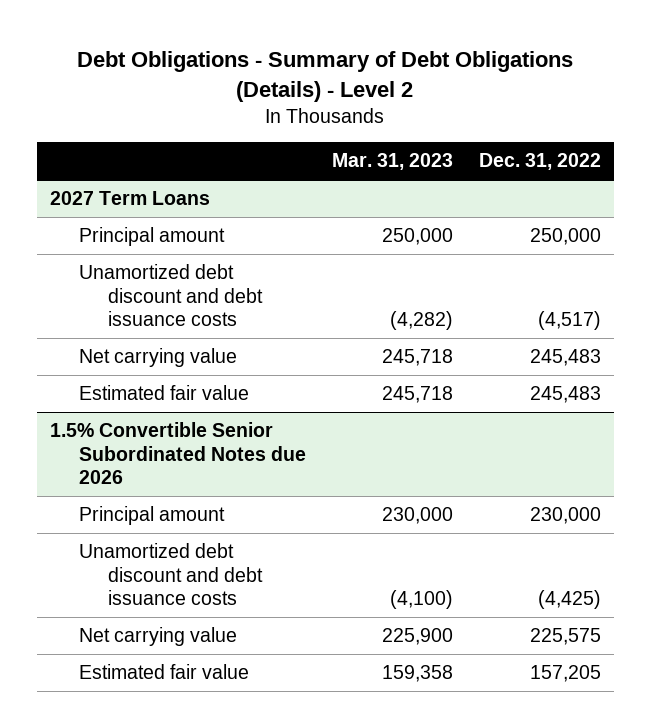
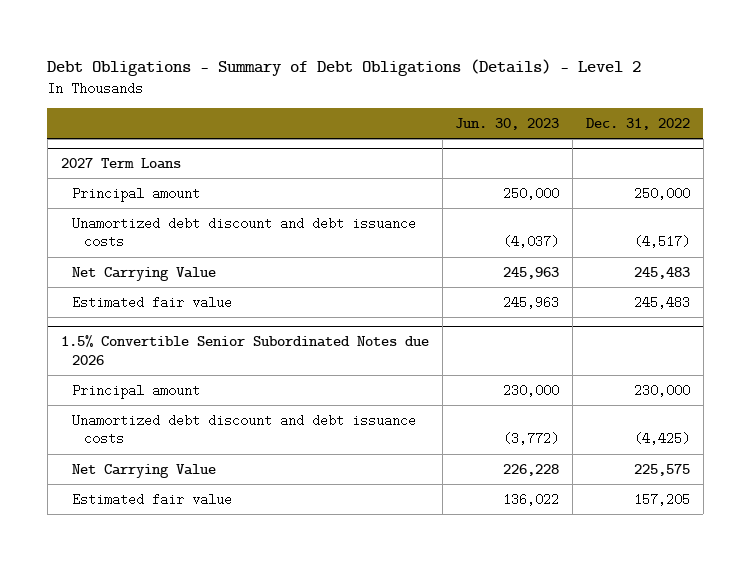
- | Mar. 31, 2023 | Dec. 31, 2022
+ | Jun. 30, 2023 | Dec. 31, 2022
@ 2027 Term Loans
- Net carrying value | 245,718 | 245,483
+ Net Carrying Value | 245,963 | 245,483
@ 1.5% Convertible Senior Subordinated Notes due 2026
- Net carrying value | 225,900 | 225,575
+ Net Carrying Value | 226,228 | 225,575

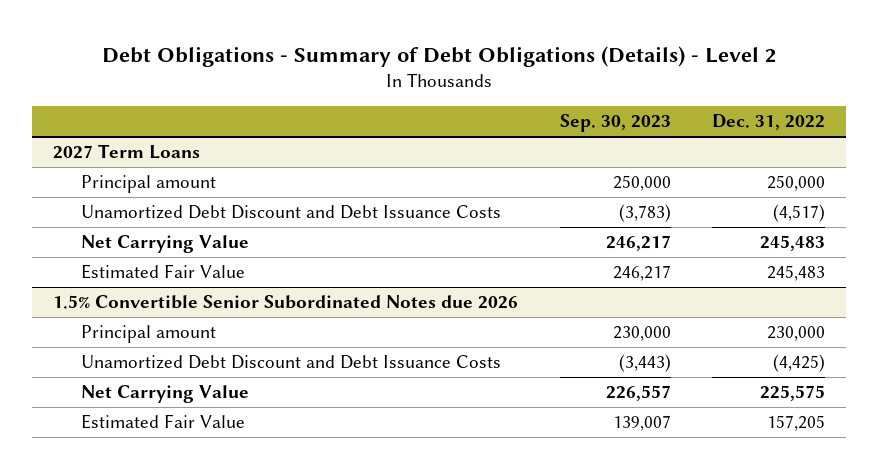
- | Jun. 30, 2023 | Dec. 31, 2022
+ | Sep. 30, 2023 | Dec. 31, 2022
@ 2027 Term Loans
- Unamortized debt discount and debt issuance costs | (4,037) | (4,517)
+ Unamortized Debt Discount and Debt Issuance Costs | (3,783) | (4,517)
- Estimated fair value | 245,963 | 245,483
+ Estimated Fair Value | 246,217 | 245,483
@ 1.5% Convertible Senior Subordinated Notes due 2026
- Unamortized debt discount and debt issuance costs | (3,772) | (4,425)
+ Unamortized Debt Discount and Debt Issuance Costs | (3,443) | (4,425)
- Estimated fair value | 136,022 | 157,205
+ Estimated Fair Value | 139,007 | 157,205

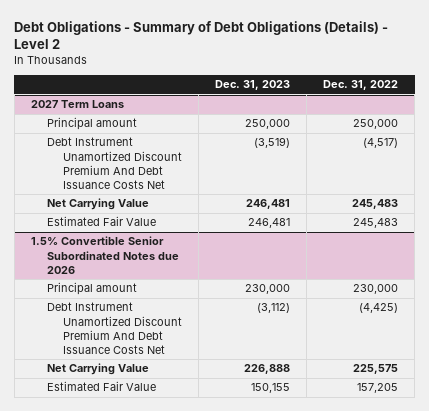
- | Sep. 30, 2023 | Dec. 31, 2022
+ | Dec. 31, 2023 | Dec. 31, 2022
@ 2027 Term Loans
- Unamortized Debt Discount and Debt Issuance Costs | (3,783) | (4,517)
+ Debt Instrument Unamortized Discount Premium And Debt Issuance Costs Net | (3,519) | (4,517)
@ 1.5% Convertible Senior Subordinated Notes due 2026
- Unamortized Debt Discount and Debt Issuance Costs | (3,443) | (4,425)
+ Debt Instrument Unamortized Discount Premium And Debt Issuance Costs Net | (3,112) | (4,425)

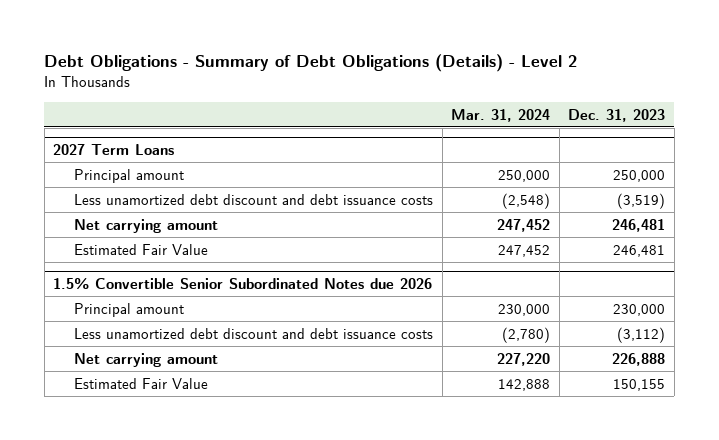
- | Dec. 31, 2023 | Dec. 31, 2022
+ | Mar. 31, 2024 | Dec. 31, 2023
@ 2027 Term Loans
- Debt Instrument Unamortized Discount Premium And Debt Issuance Costs Net | (3,519) | (4,517)
- Net Carrying Value | 246,481 | 245,483
+ Less unamortized debt discount and debt issuance costs | (2,548) | (3,519)
+ Net carrying amount | 247,452 | 246,481
@ 1.5% Convertible Senior Subordinated Notes due 2026
- Debt Instrument Unamortized Discount Premium And Debt Issuance Costs Net | (3,112) | (4,425)
- Net Carrying Value | 226,888 | 225,575
+ Less unamortized debt discount and debt issuance costs | (2,780) | (3,112)
+ Net carrying amount | 227,220 | 226,888

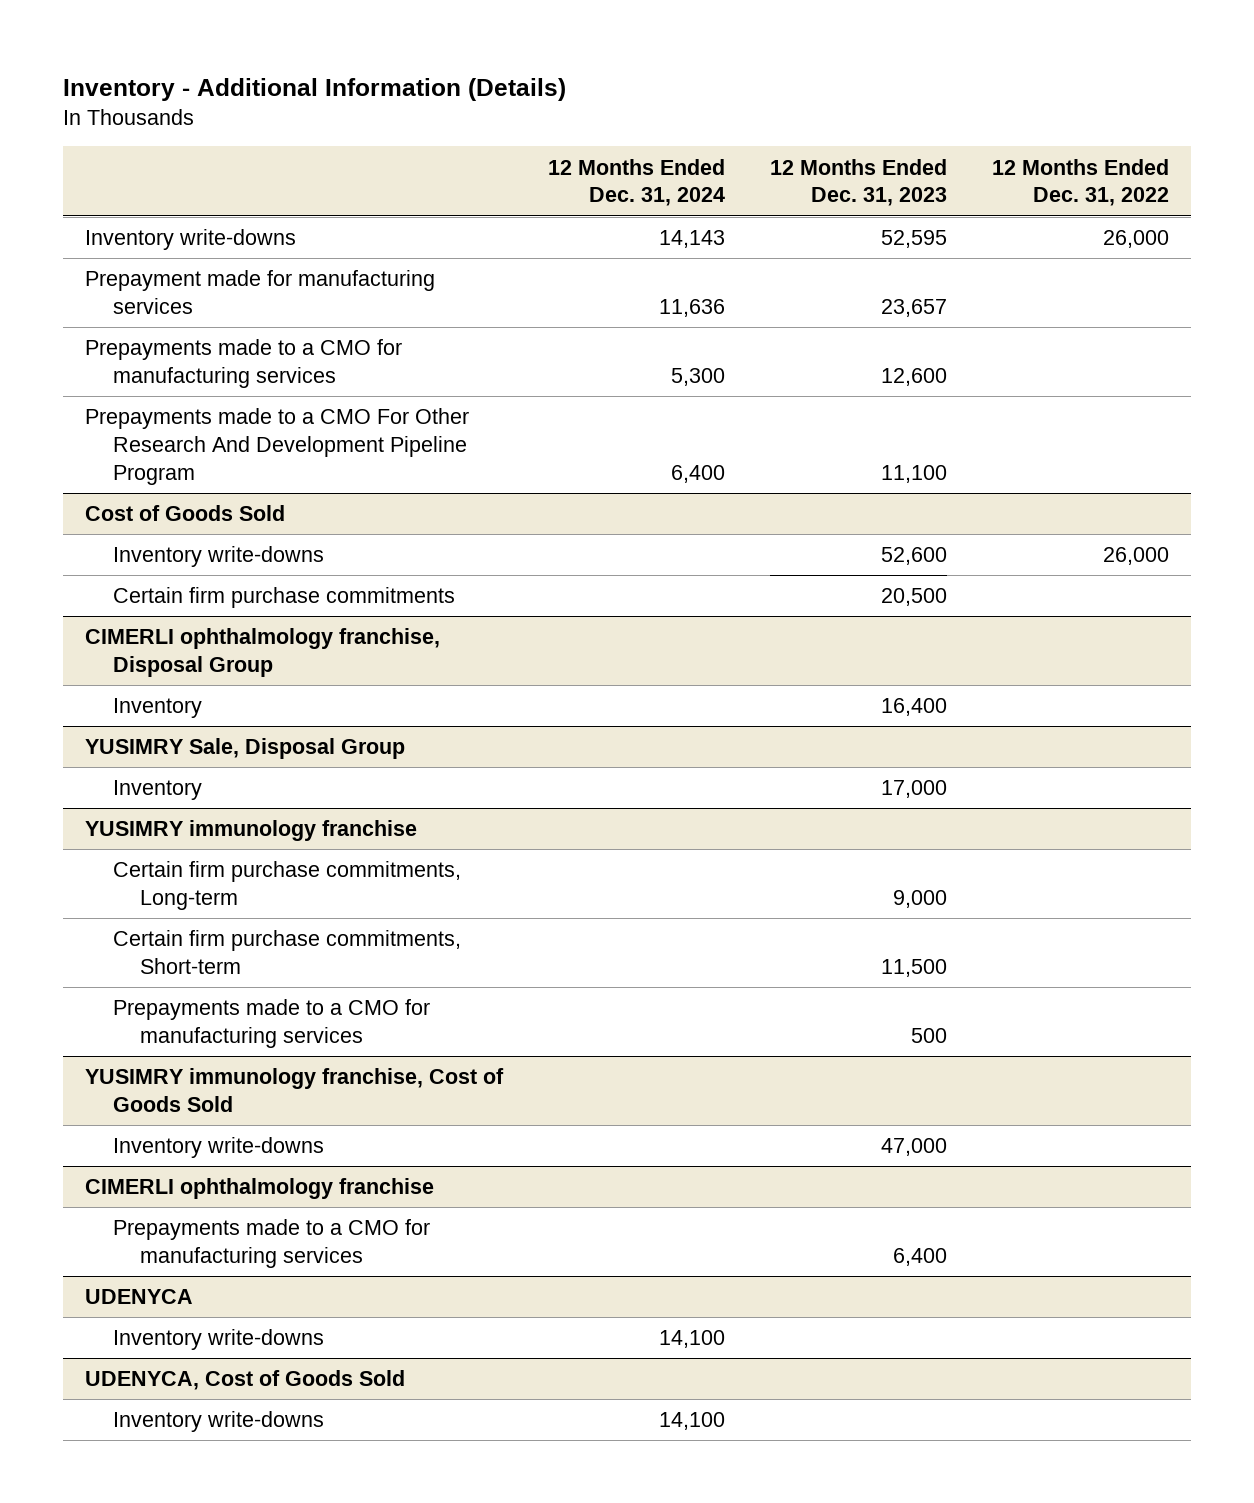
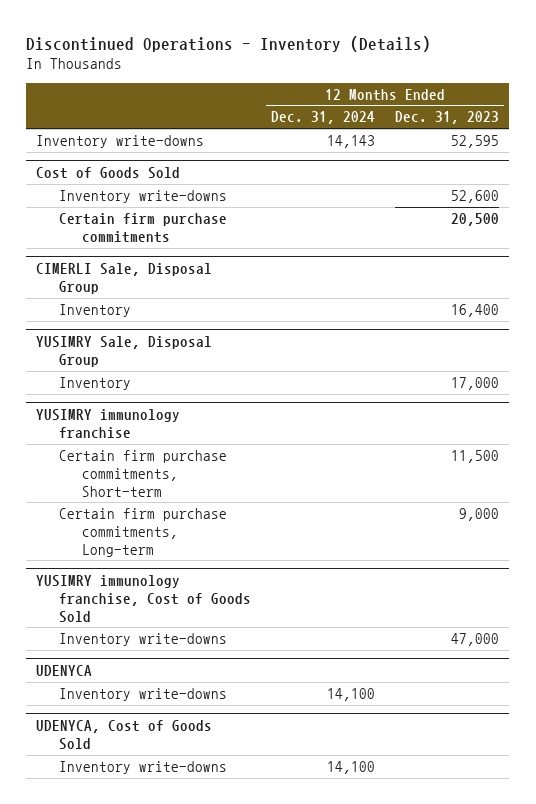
- Inventory - Additional Information (Details)
+ Discontinued Operations - Inventory (Details)
- | 12 Months Ended Dec. 31, 2024 | 12 Months Ended Dec. 31, 2023 | 12 Months Ended Dec. 31, 2022
+ | 12 Months Ended Dec. 31, 2024 | 12 Months Ended Dec. 31, 2023
- Prepayment made for manufacturing services | 11,636 | 23,657 |
- Prepayments made to a CMO for manufacturing services | 5,300 | 12,600 |
- Prepayments made to a CMO For Other Research And Development Pipeline Program | 6,400 | 11,100 |
- CIMERLI ophthalmology franchise, Disposal Group
+ CIMERLI Sale, Disposal Group
@ YUSIMRY immunology franchise
- Prepayments made to a CMO for manufacturing services | | 500 |
moved down: Certain firm purchase commitments, Long-term | | 9,000
- CIMERLI ophthalmology franchise
- Prepayments made to a CMO for manufacturing services | | 6,400 |

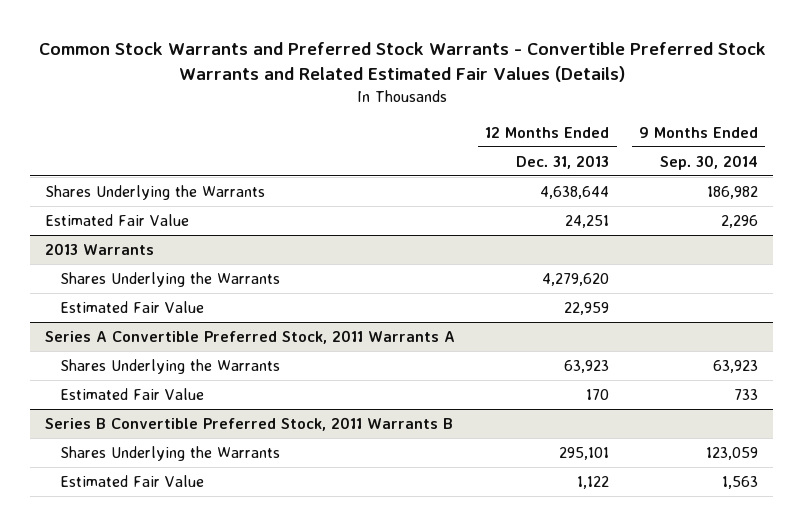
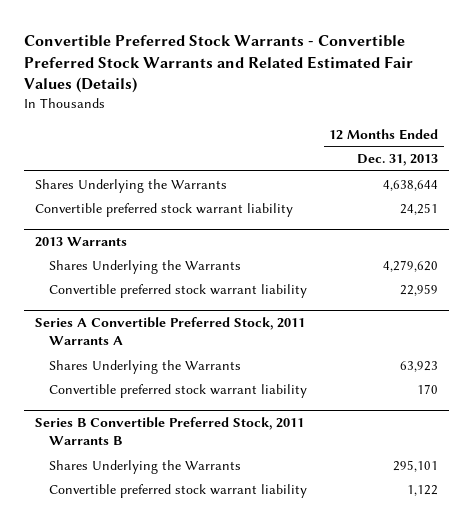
- Common Stock Warrants and Preferred Stock Warrants - Convertible Preferred Stock Warrants and Related Estimated Fair Values (Details)
+ Convertible Preferred Stock Warrants - Convertible Preferred Stock Warrants and Related Estimated Fair Values (Details)
- | 12 Months Ended Dec. 31, 2013 | 9 Months Ended Sep. 30, 2014
+ | 12 Months Ended Dec. 31, 2013
- Estimated Fair Value | 24,251 | 2,296
+ Convertible preferred stock warrant liability | 24,251
@ 2013 Warrants
- Estimated Fair Value | 22,959 |
+ Convertible preferred stock warrant liability | 22,959
@ Series A Convertible Preferred Stock, 2011 Warrants A
- Estimated Fair Value | 170 | 733
+ Convertible preferred stock warrant liability | 170
@ Series B Convertible Preferred Stock, 2011 Warrants B
- Estimated Fair Value | 1,122 | 1,563
+ Convertible preferred stock warrant liability | 1,122

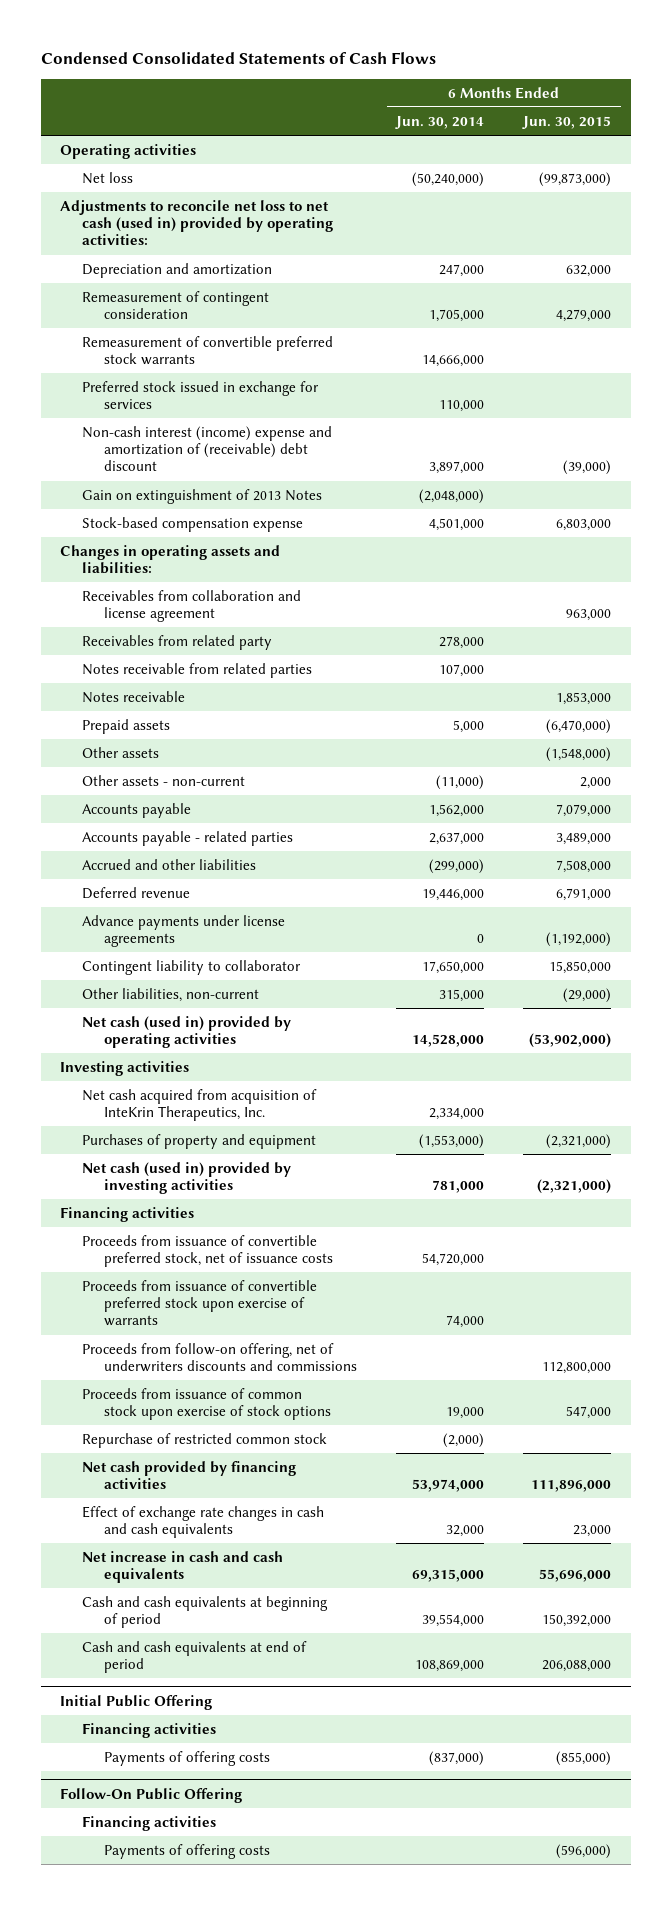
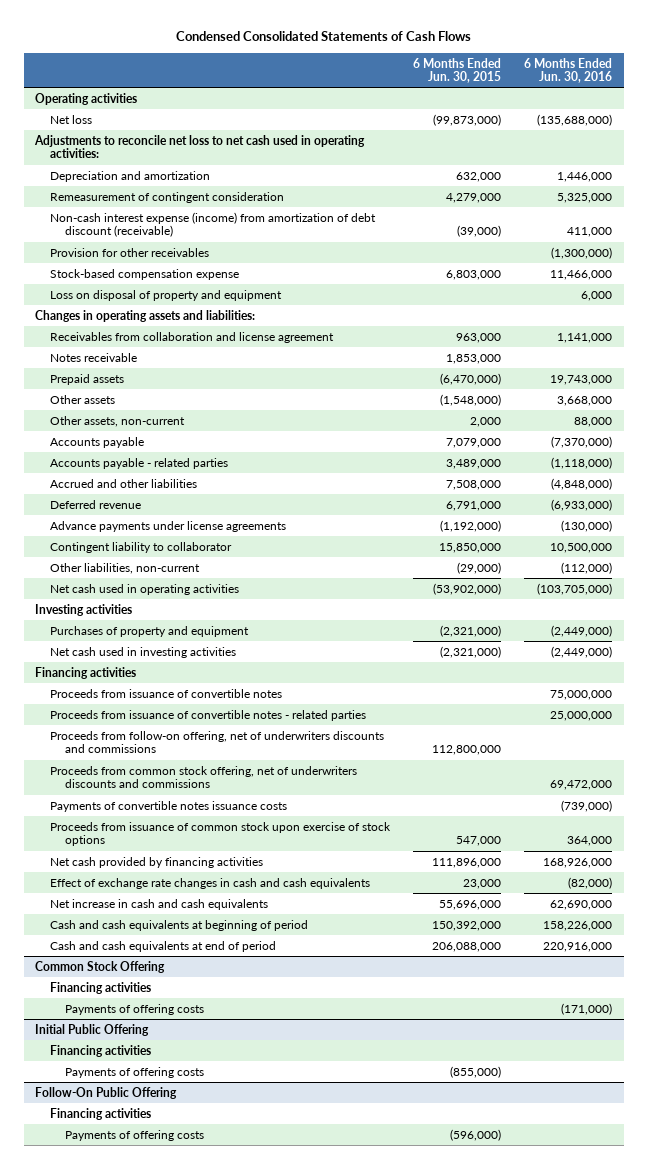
- | 6 Months Ended Jun. 30, 2014 | 6 Months Ended Jun. 30, 2015
+ | 6 Months Ended Jun. 30, 2015 | 6 Months Ended Jun. 30, 2016
- Adjustments to reconcile net loss to net cash (used in) provided by operating activities:
+ Adjustments to reconcile net loss to net cash used in operating activities:
- Remeasurement of convertible preferred stock warrants | 14,666,000 |
- Preferred stock issued in exchange for services | 110,000 |
- Non-cash interest (income) expense and amortization of (receivable) debt discount | 3,897,000 | (39,000)
- Gain on extinguishment of 2013 Notes | (2,048,000) |
+ Non-cash interest expense (income) from amortization of debt discount (receivable) | (39,000) | 411,000
+ Provision for other receivables | | (1,300,000)
+ Loss on disposal of property and equipment | | 6,000
- Receivables from related party | 278,000 |
- Notes receivable from related parties | 107,000 |
- Other assets - non-current | (11,000) | 2,000
+ Other assets, non-current | 2,000 | 88,000
- Net cash (used in) provided by operating activities | 14,528,000 | (53,902,000)
+ Net cash used in operating activities | (53,902,000) | (103,705,000)
- Net cash acquired from acquisition of InteKrin Therapeutics, Inc. | 2,334,000 |
- Net cash (used in) provided by investing activities | 781,000 | (2,321,000)
+ Net cash used in investing activities | (2,321,000) | (2,449,000)
- Proceeds from issuance of convertible preferred stock, net of issuance costs | 54,720,000 |
- Proceeds from issuance of convertible preferred stock upon exercise of warrants | 74,000 |
+ Proceeds from issuance of convertible notes | | 75,000,000
+ Proceeds from issuance of convertible notes - related parties | | 25,000,000
+ Proceeds from common stock offering, net of underwriters discounts and commissions | | 69,472,000
+ Payments of convertible notes issuance costs | | (739,000)
- Repurchase of restricted common stock | (2,000) |
+ Common Stock Offering
+ Financing activities
+ Payments of offering costs | | (171,000)

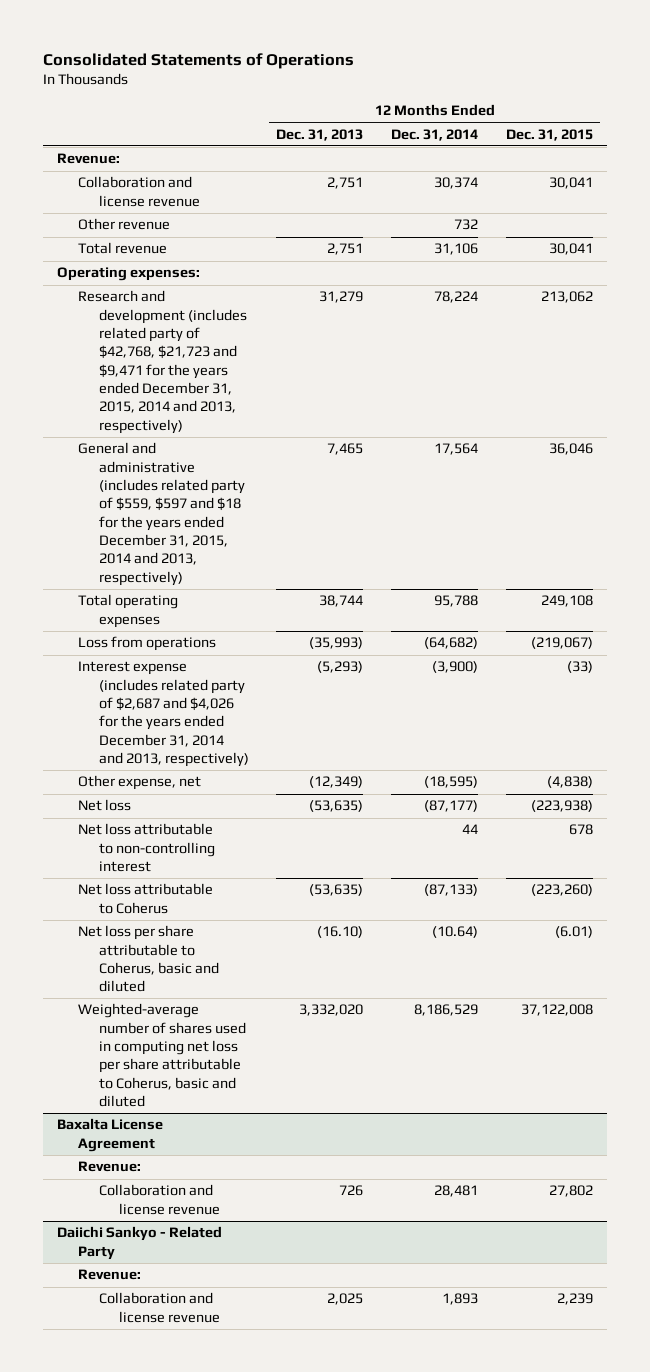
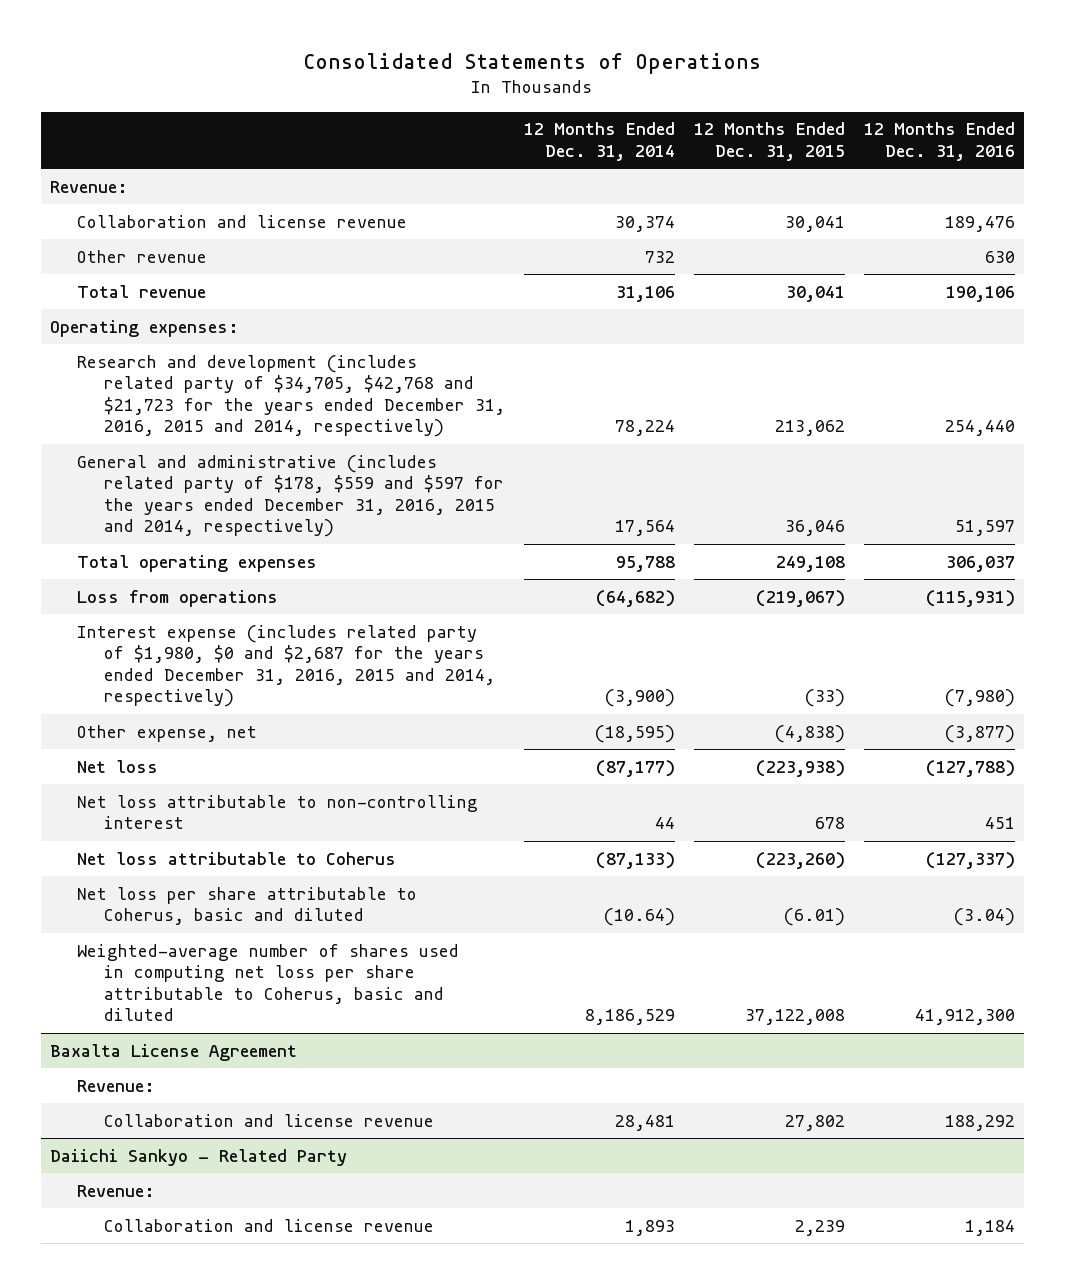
- | 12 Months Ended Dec. 31, 2013 | 12 Months Ended Dec. 31, 2014 | 12 Months Ended Dec. 31, 2015
+ | 12 Months Ended Dec. 31, 2014 | 12 Months Ended Dec. 31, 2015 | 12 Months Ended Dec. 31, 2016
- Research and development (includes related party of $42,768, $21,723 and $9,471 for the years ended December 31, 2015, 2014 and 2013, respectively) | 31,279 | 78,224 | 213,062
- General and administrative (includes related party of $559, $597 and $18 for the years ended December 31, 2015, 2014 and 2013, respectively) | 7,465 | 17,564 | 36,046
+ Research and development (includes related party of $34,705, $42,768 and $21,723 for the years ended December 31, 2016, 2015 and 2014, respectively) | 78,224 | 213,062 | 254,440
+ General and administrative (includes related party of $178, $559 and $597 for the years ended December 31, 2016, 2015 and 2014, respectively) | 17,564 | 36,046 | 51,597
- Interest expense (includes related party of $2,687 and $4,026 for the years ended December 31, 2014 and 2013, respectively) | (5,293) | (3,900) | (33)
+ Interest expense (includes related party of $1,980, $0 and $2,687 for the years ended December 31, 2016, 2015 and 2014, respectively) | (3,900) | (33) | (7,980)

